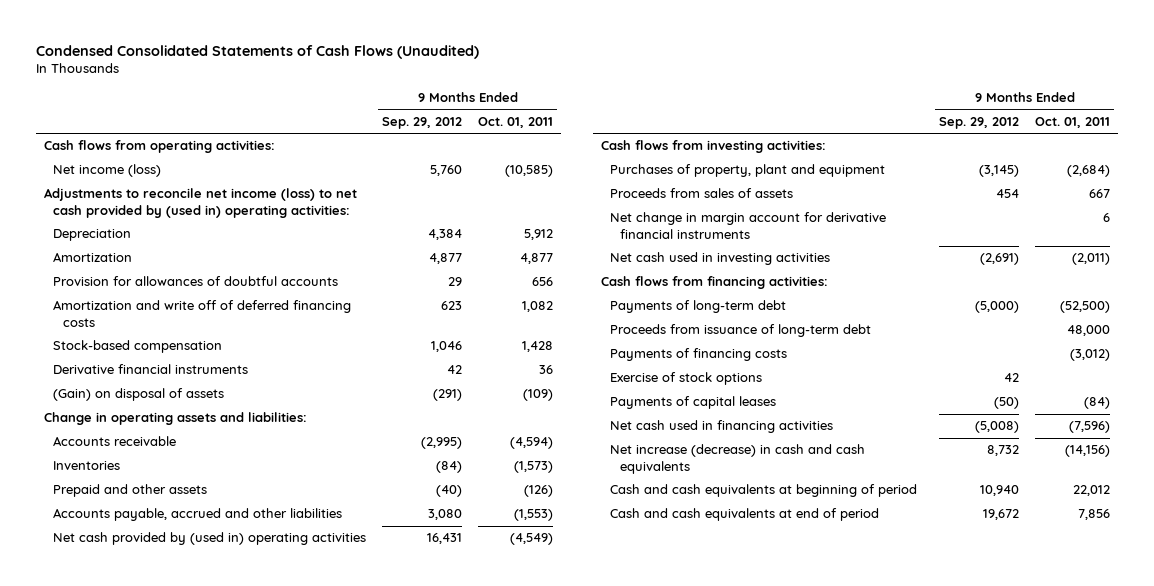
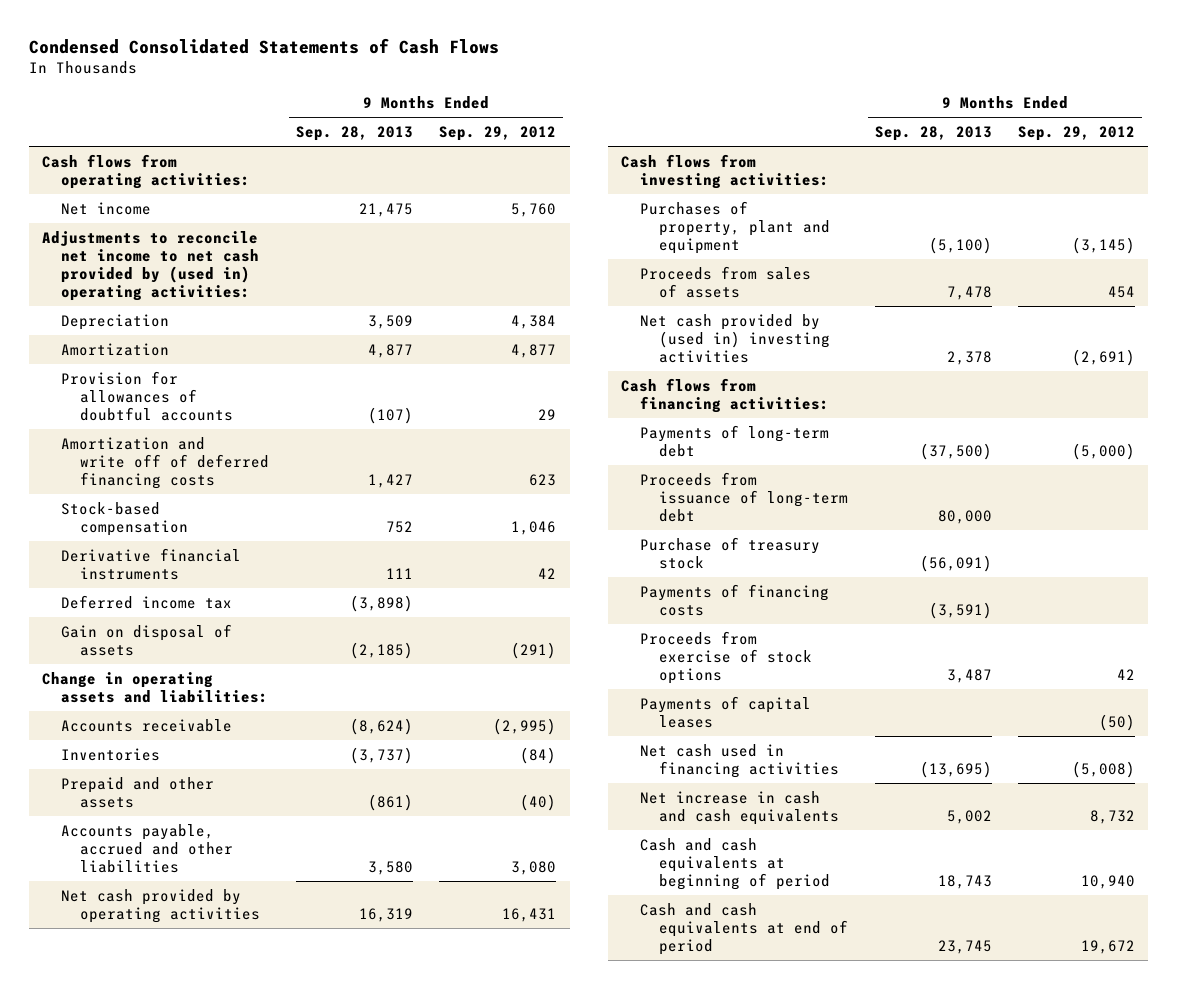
- Condensed Consolidated Statements of Cash Flows (Unaudited)
+ Condensed Consolidated Statements of Cash Flows
- | 9 Months Ended Sep. 29, 2012 | 9 Months Ended Oct. 01, 2011
+ | 9 Months Ended Sep. 28, 2013 | 9 Months Ended Sep. 29, 2012
- Net income (loss) | 5,760 | (10,585)
- Adjustments to reconcile net income (loss) to net cash provided by (used in) operating activities:
+ Net income | 21,475 | 5,760
+ Adjustments to reconcile net income to net cash provided by (used in) operating activities:
- (Gain) on disposal of assets | (291) | (109)
+ Deferred income tax | (3,898) |
+ Gain on disposal of assets | (2,185) | (291)
- Net cash provided by (used in) operating activities | 16,431 | (4,549)
+ Net cash provided by operating activities | 16,319 | 16,431
- Net change in margin account for derivative financial instruments | | 6
- Net cash used in investing activities | (2,691) | (2,011)
+ Net cash provided by (used in) investing activities | 2,378 | (2,691)
+ Purchase of treasury stock | (56,091) |
- Exercise of stock options | 42 |
+ Proceeds from exercise of stock options | 3,487 | 42
- Net increase (decrease) in cash and cash equivalents | 8,732 | (14,156)
+ Net increase in cash and cash equivalents | 5,002 | 8,732

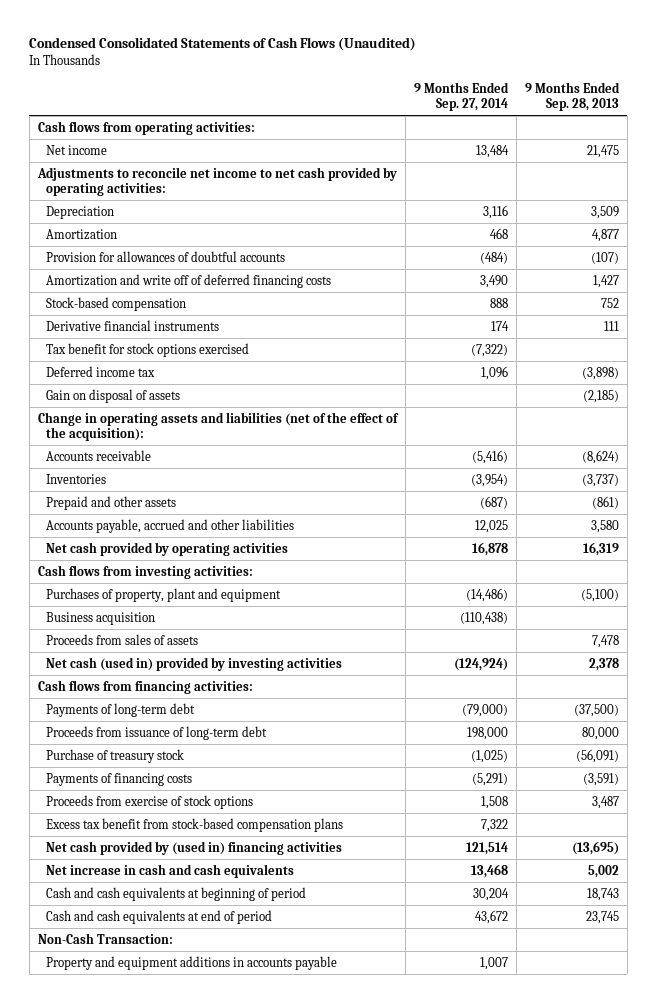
- Condensed Consolidated Statements of Cash Flows
+ Condensed Consolidated Statements of Cash Flows (Unaudited)
- | 9 Months Ended Sep. 28, 2013 | 9 Months Ended Sep. 29, 2012
+ | 9 Months Ended Sep. 27, 2014 | 9 Months Ended Sep. 28, 2013
- Adjustments to reconcile net income to net cash provided by (used in) operating activities:
+ Adjustments to reconcile net income to net cash provided by operating activities:
+ Tax benefit for stock options exercised | (7,322) |
- Change in operating assets and liabilities:
+ Change in operating assets and liabilities (net of the effect of the acquisition):
+ Business acquisition | (110,438) |
- Net cash provided by (used in) investing activities | 2,378 | (2,691)
+ Net cash (used in) provided by investing activities | (124,924) | 2,378
- Payments of capital leases | | (50)
- Net cash used in financing activities | (13,695) | (5,008)
+ Excess tax benefit from stock-based compensation plans | 7,322 |
+ Net cash provided by (used in) financing activities | 121,514 | (13,695)
+ Non-Cash Transaction:
+ Property and equipment additions in accounts payable | 1,007 |

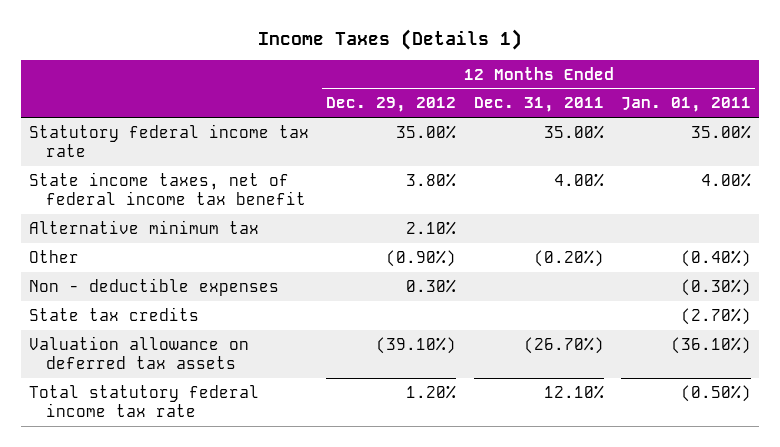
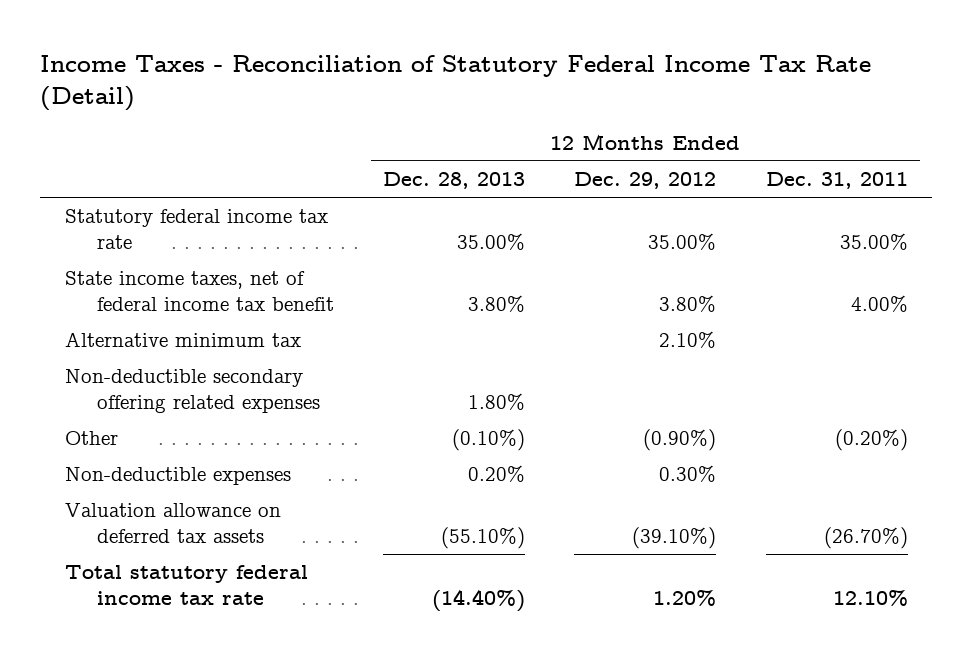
- Income Taxes (Details 1)
+ Income Taxes - Reconciliation of Statutory Federal Income Tax Rate (Detail)
- | 12 Months Ended Dec. 29, 2012 | 12 Months Ended Dec. 31, 2011 | 12 Months Ended Jan. 01, 2011
+ | 12 Months Ended Dec. 28, 2013 | 12 Months Ended Dec. 29, 2012 | 12 Months Ended Dec. 31, 2011
+ Non-deductible secondary offering related expenses | 1.80% | |
- Non - deductible expenses | 0.30% | | (0.30%)
- State tax credits | | | (2.70%)
+ Non-deductible expenses | 0.20% | 0.30% |

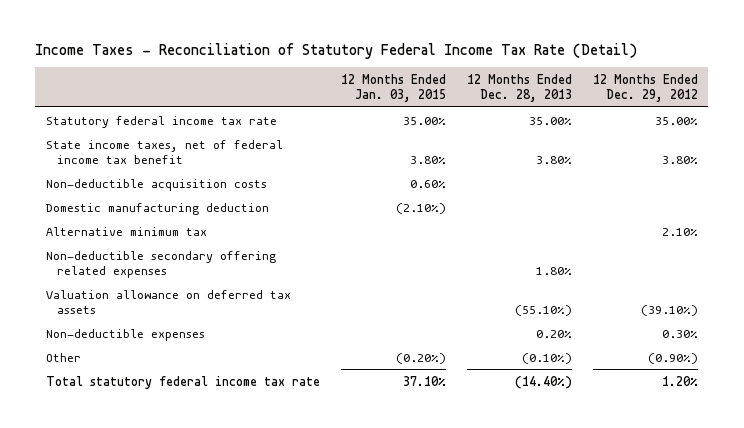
- | 12 Months Ended Dec. 28, 2013 | 12 Months Ended Dec. 29, 2012 | 12 Months Ended Dec. 31, 2011
+ | 12 Months Ended Jan. 03, 2015 | 12 Months Ended Dec. 28, 2013 | 12 Months Ended Dec. 29, 2012
+ Non-deductible acquisition costs | 0.60% | |
+ Domestic manufacturing deduction | (2.10%) | |
moved down: Non-deductible expenses | | 0.20% | 0.30%
moved down: Other | (0.20%) | (0.10%) | (0.90%)

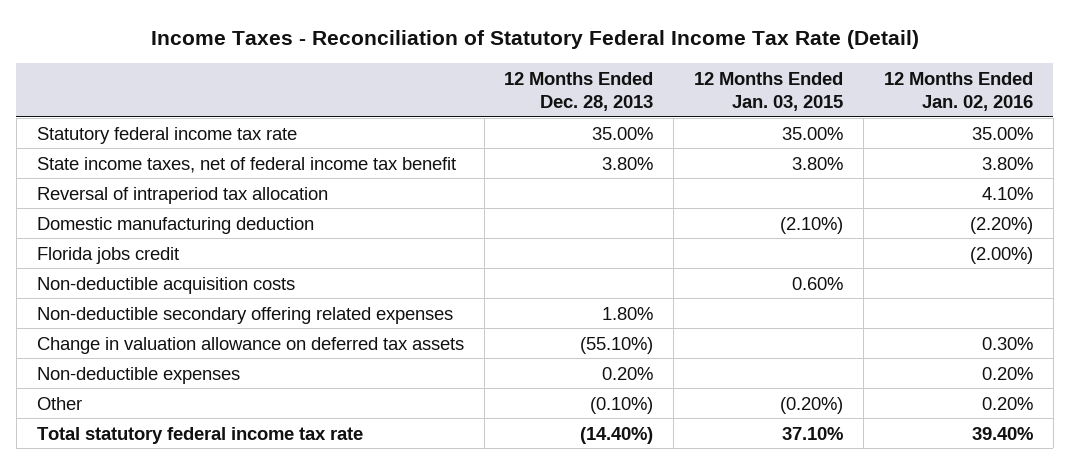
- | 12 Months Ended Jan. 03, 2015 | 12 Months Ended Dec. 28, 2013 | 12 Months Ended Dec. 29, 2012
+ | 12 Months Ended Dec. 28, 2013 | 12 Months Ended Jan. 03, 2015 | 12 Months Ended Jan. 02, 2016
+ Reversal of intraperiod tax allocation | | | 4.10%
- Alternative minimum tax | | | 2.10%
+ Florida jobs credit | | | (2.00%)
moved down: Non-deductible acquisition costs | | 0.60% |
- Valuation allowance on deferred tax assets | | (55.10%) | (39.10%)
+ Change in valuation allowance on deferred tax assets | (55.10%) | | 0.30%

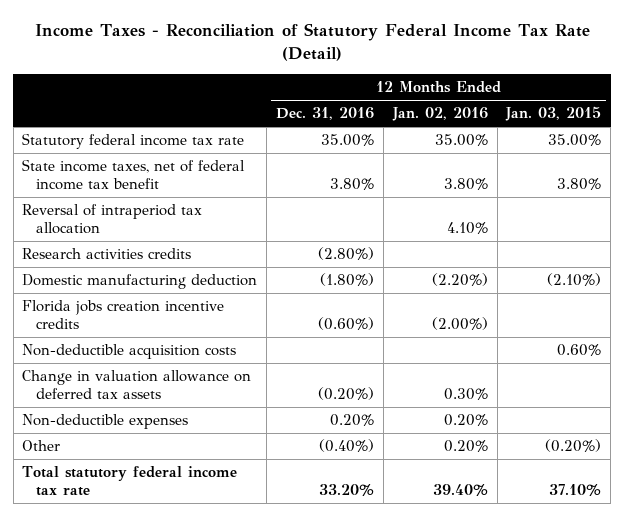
- | 12 Months Ended Dec. 28, 2013 | 12 Months Ended Jan. 03, 2015 | 12 Months Ended Jan. 02, 2016
+ | 12 Months Ended Dec. 31, 2016 | 12 Months Ended Jan. 02, 2016 | 12 Months Ended Jan. 03, 2015
+ Research activities credits | (2.80%) | |
- Florida jobs credit | | | (2.00%)
+ Florida jobs creation incentive credits | (0.60%) | (2.00%) |
- Non-deductible secondary offering related expenses | 1.80% | |

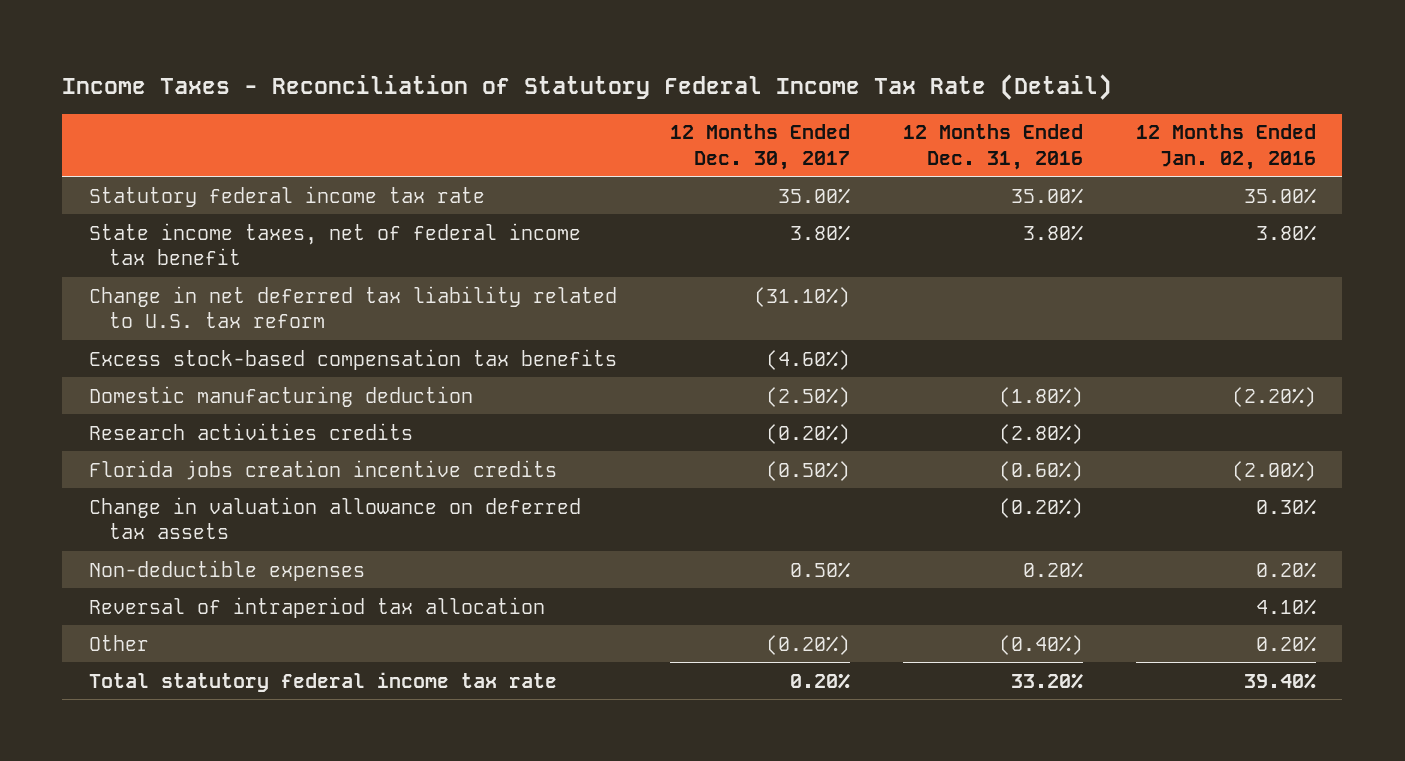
- | 12 Months Ended Dec. 31, 2016 | 12 Months Ended Jan. 02, 2016 | 12 Months Ended Jan. 03, 2015
+ | 12 Months Ended Dec. 30, 2017 | 12 Months Ended Dec. 31, 2016 | 12 Months Ended Jan. 02, 2016
+ Change in net deferred tax liability related to U.S. tax reform | (31.10%) | |
+ Excess stock-based compensation tax benefits | (4.60%) | |
moved down: Research activities credits | (0.20%) | (2.80%) |
- Non-deductible acquisition costs | | | 0.60%
moved down: Reversal of intraperiod tax allocation | | | 4.10%

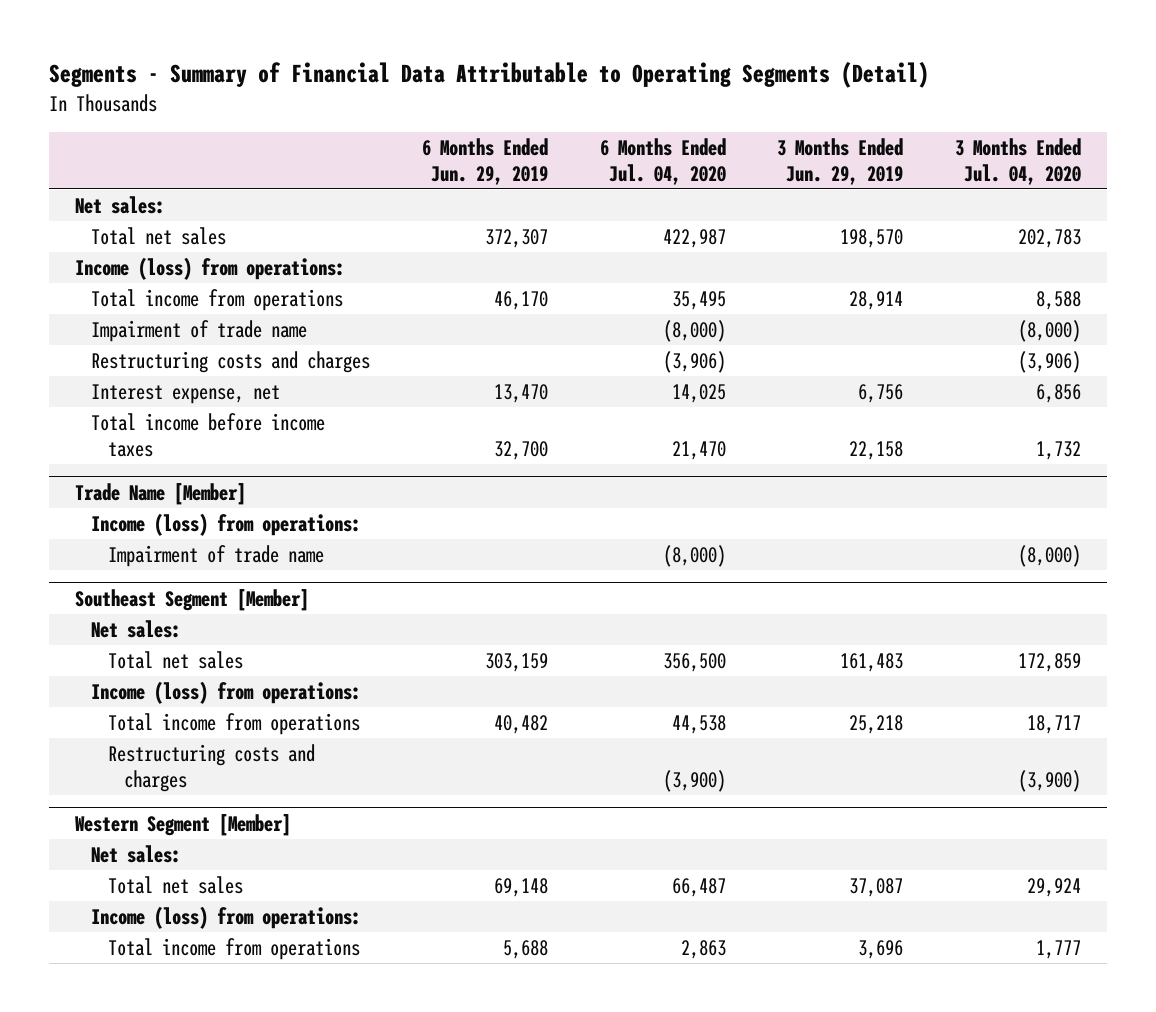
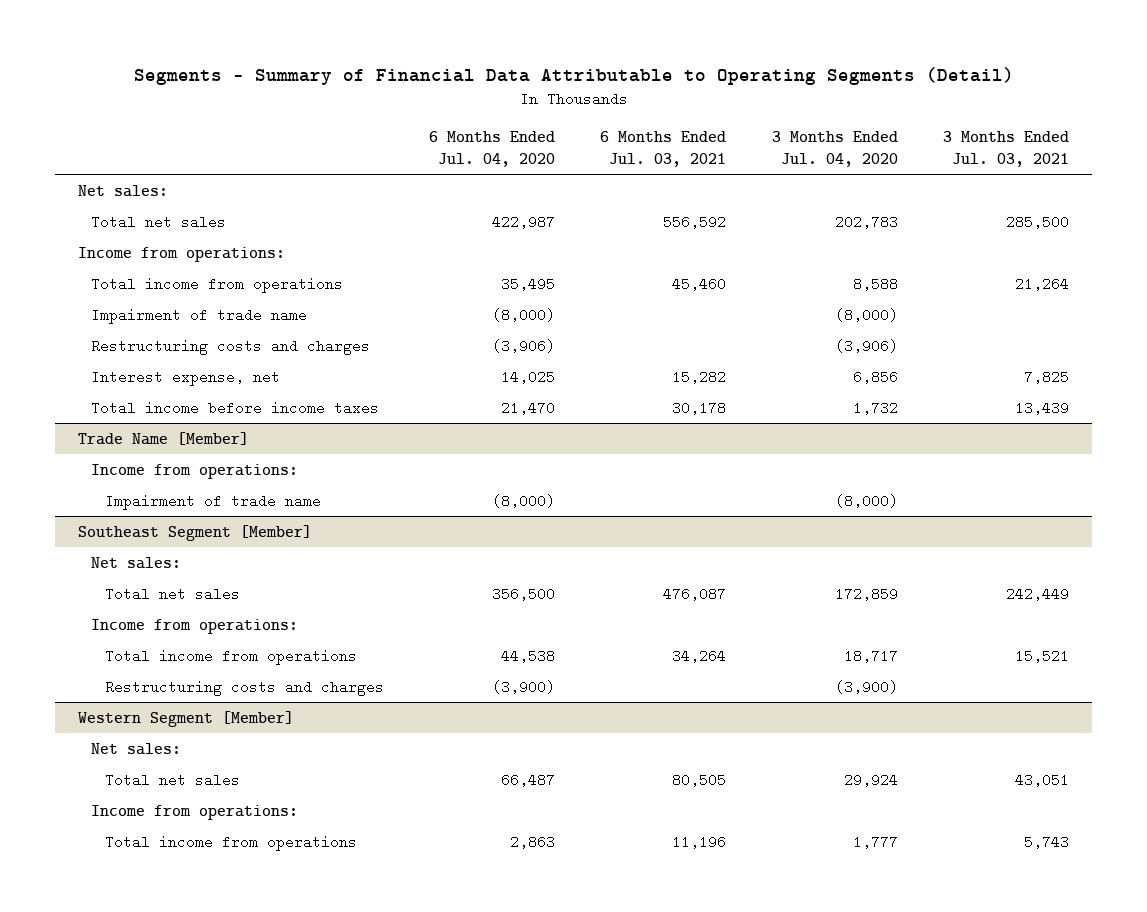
- | 6 Months Ended Jun. 29, 2019 | 6 Months Ended Jul. 04, 2020 | 3 Months Ended Jun. 29, 2019 | 3 Months Ended Jul. 04, 2020
+ | 6 Months Ended Jul. 04, 2020 | 6 Months Ended Jul. 03, 2021 | 3 Months Ended Jul. 04, 2020 | 3 Months Ended Jul. 03, 2021
- Income (loss) from operations:
+ Income from operations:
@ Trade Name [Member]
- Income (loss) from operations:
+ Income from operations:
@ Southeast Segment [Member]
- Income (loss) from operations:
+ Income from operations:
@ Western Segment [Member]
- Income (loss) from operations:
+ Income from operations:

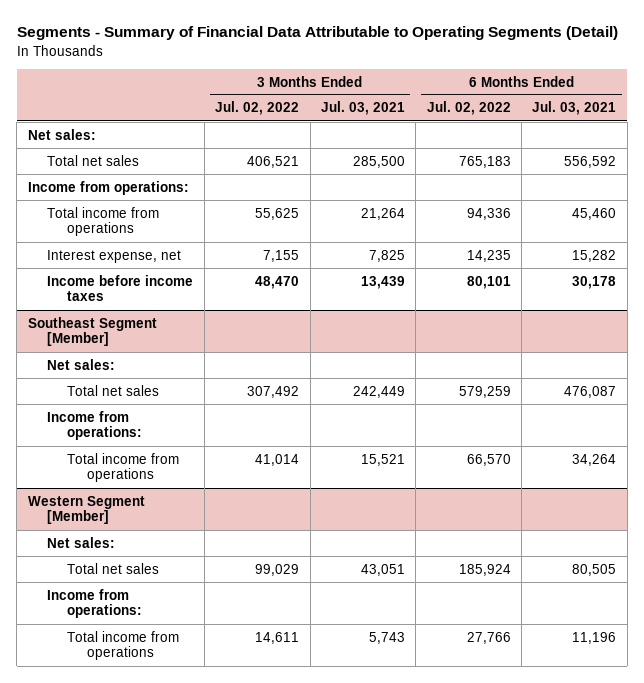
- | 6 Months Ended Jul. 04, 2020 | 6 Months Ended Jul. 03, 2021 | 3 Months Ended Jul. 04, 2020 | 3 Months Ended Jul. 03, 2021
+ | 3 Months Ended Jul. 02, 2022 | 3 Months Ended Jul. 03, 2021 | 6 Months Ended Jul. 02, 2022 | 6 Months Ended Jul. 03, 2021
- Impairment of trade name | (8,000) | | (8,000) |
- Restructuring costs and charges | (3,906) | | (3,906) |
- Total income before income taxes | 21,470 | 30,178 | 1,732 | 13,439
- Trade Name [Member]
- Income from operations:
- Impairment of trade name | (8,000) | | (8,000) |
+ Income before income taxes | 48,470 | 13,439 | 80,101 | 30,178
@ Southeast Segment [Member]
- Restructuring costs and charges | (3,900) | | (3,900) |

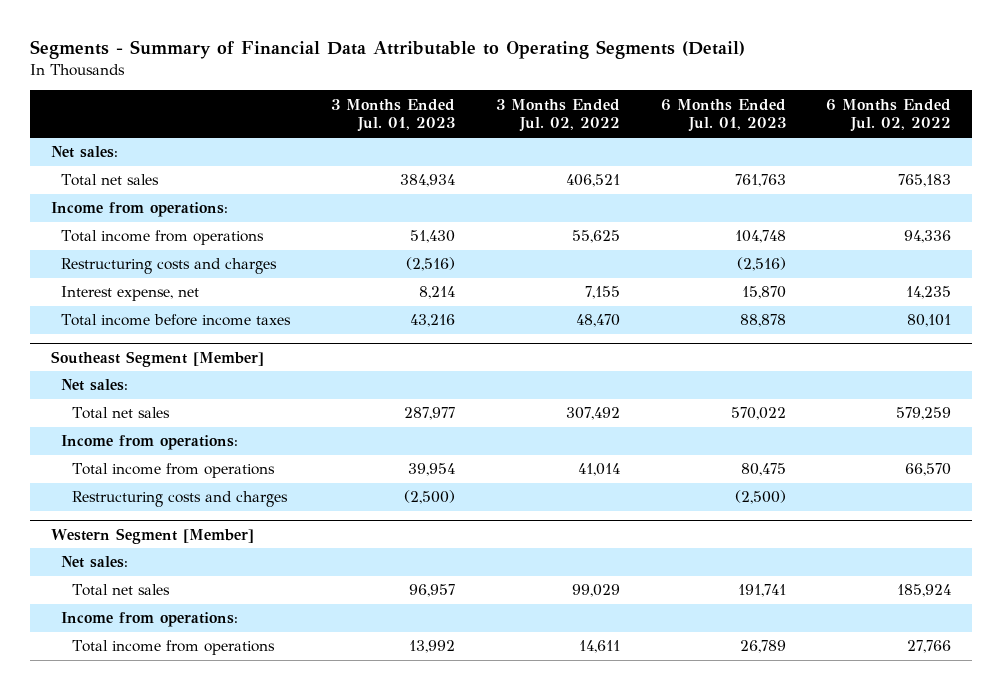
- | 3 Months Ended Jul. 02, 2022 | 3 Months Ended Jul. 03, 2021 | 6 Months Ended Jul. 02, 2022 | 6 Months Ended Jul. 03, 2021
+ | 3 Months Ended Jul. 01, 2023 | 3 Months Ended Jul. 02, 2022 | 6 Months Ended Jul. 01, 2023 | 6 Months Ended Jul. 02, 2022
+ Restructuring costs and charges | (2,516) | | (2,516) |
- Income before income taxes | 48,470 | 13,439 | 80,101 | 30,178
+ Total income before income taxes | 43,216 | 48,470 | 88,878 | 80,101
@ Southeast Segment [Member]
+ Restructuring costs and charges | (2,500) | | (2,500) |

